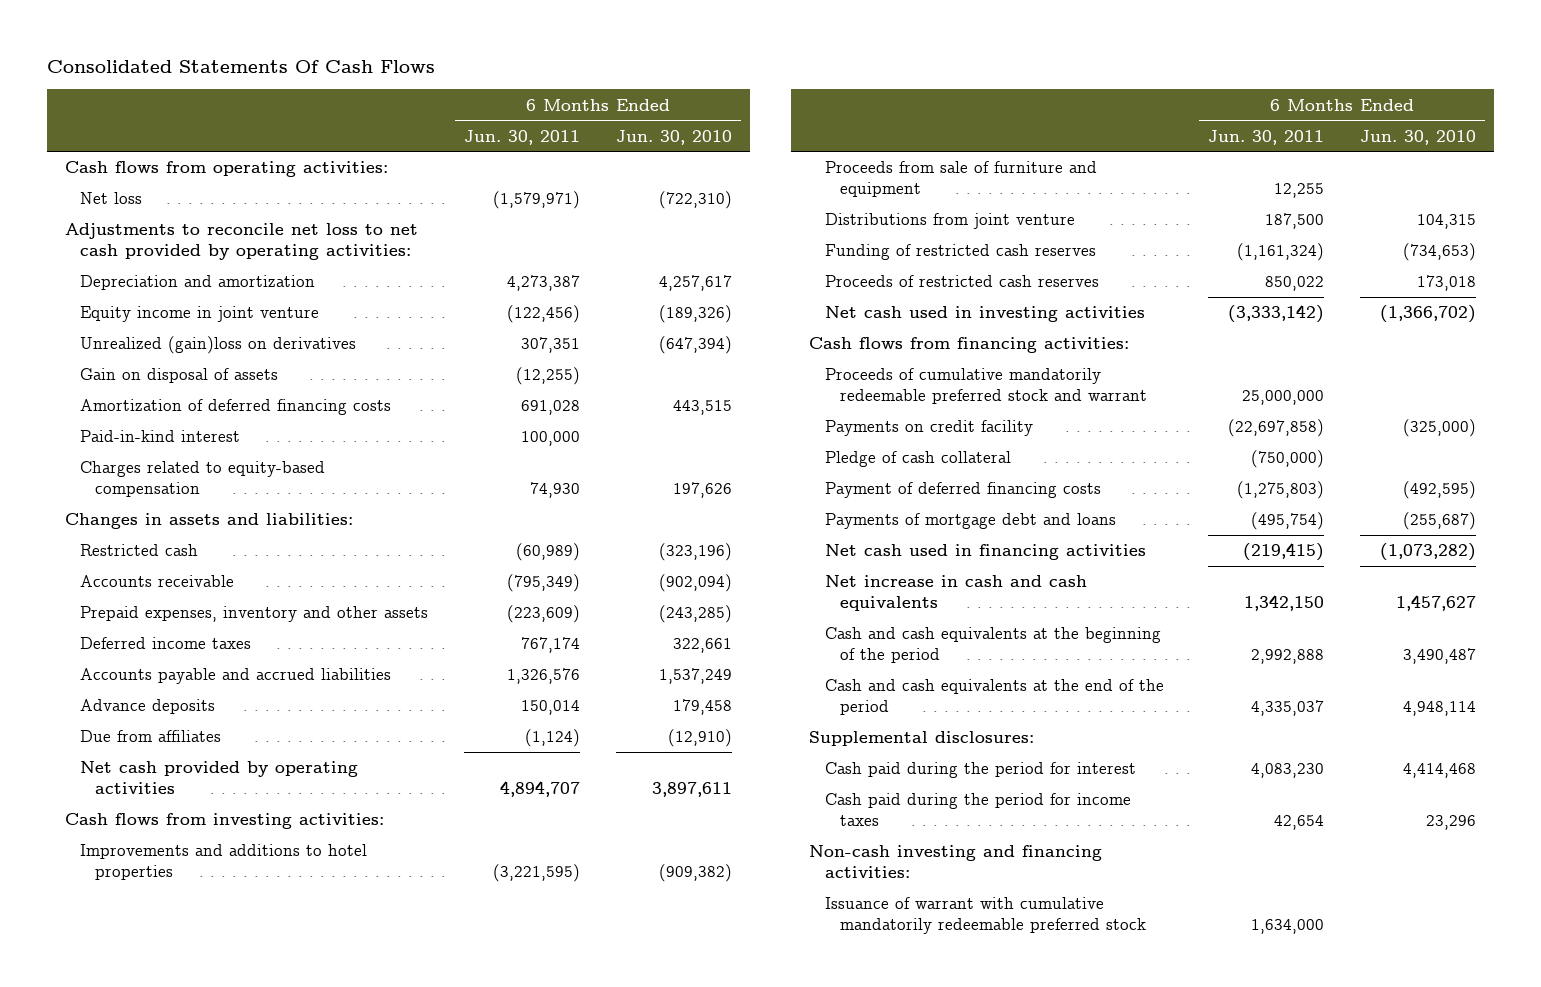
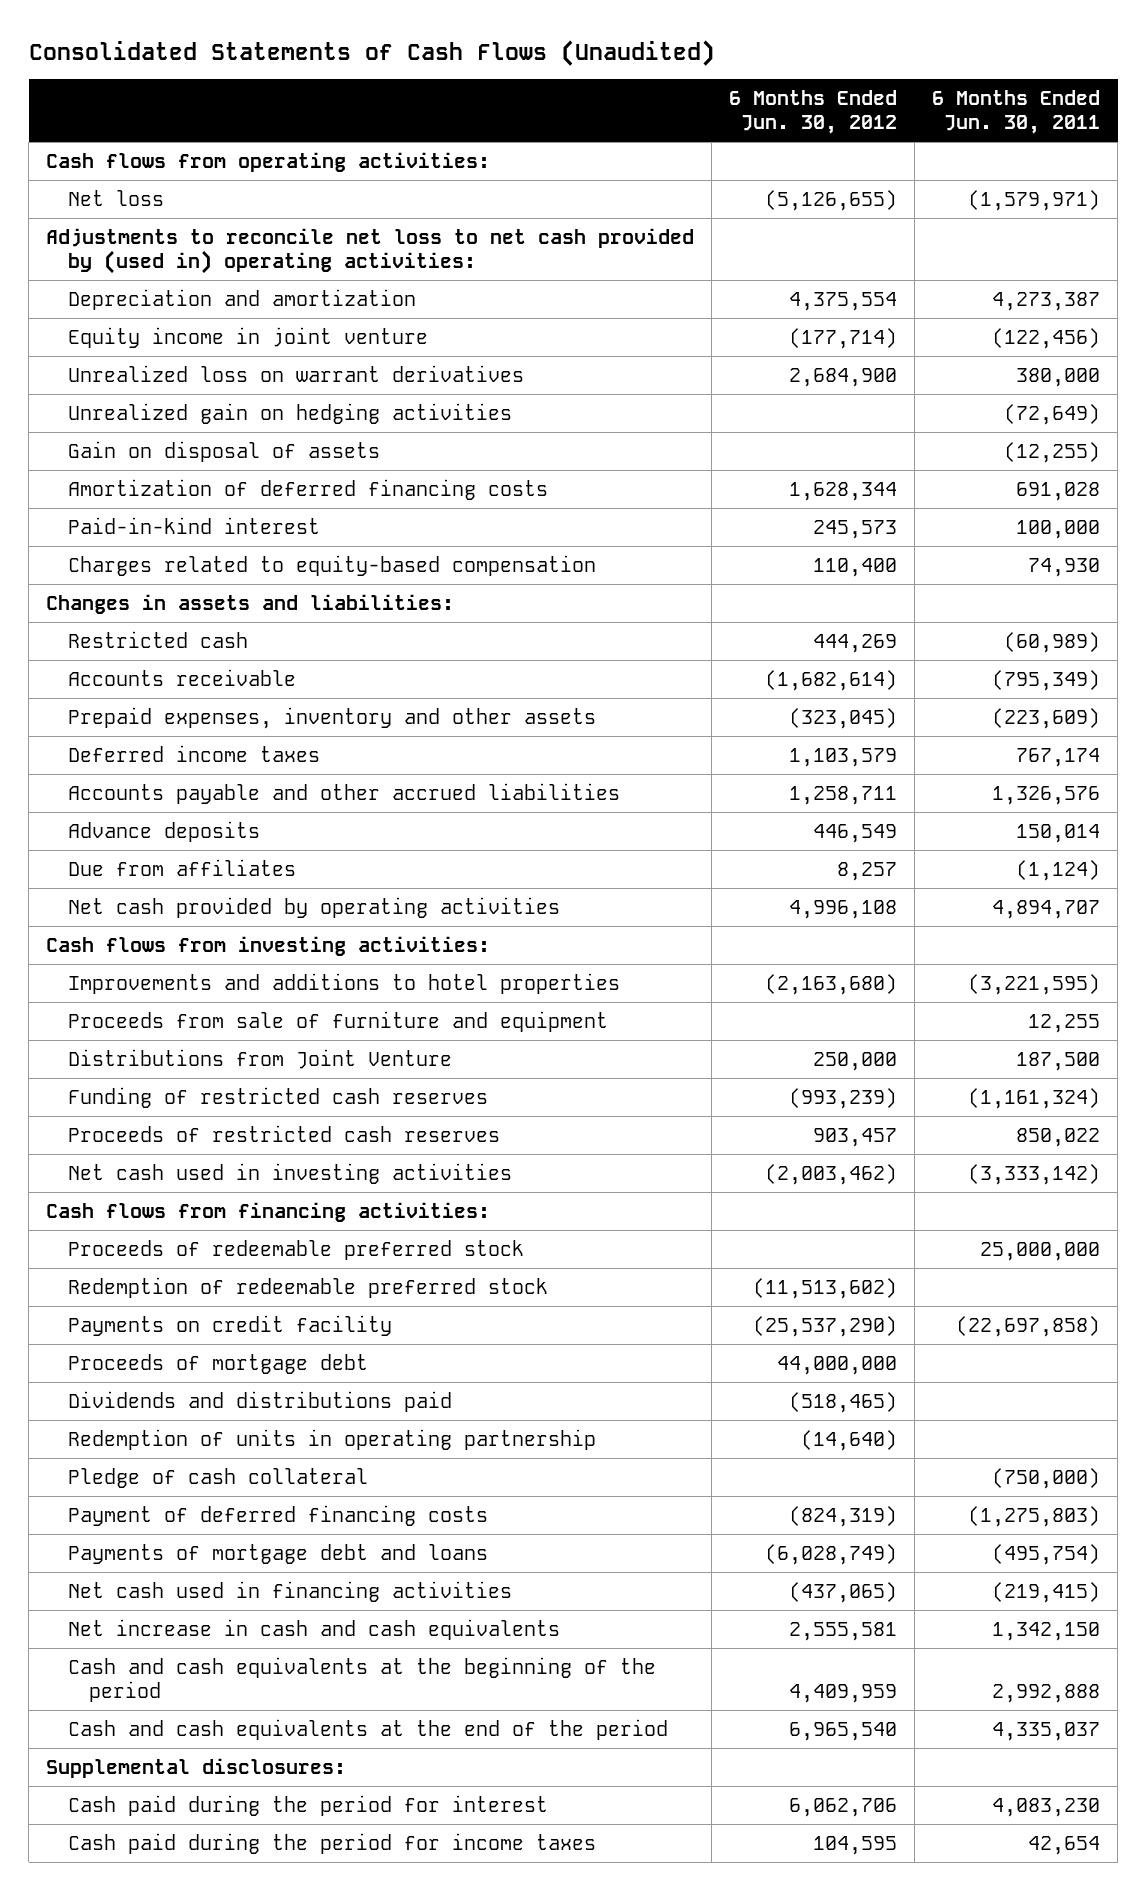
- Consolidated Statements Of Cash Flows
+ Consolidated Statements of Cash Flows (Unaudited)
- | 6 Months Ended Jun. 30, 2011 | 6 Months Ended Jun. 30, 2010
+ | 6 Months Ended Jun. 30, 2012 | 6 Months Ended Jun. 30, 2011
- Adjustments to reconcile net loss to net cash provided by operating activities:
+ Adjustments to reconcile net loss to net cash provided by (used in) operating activities:
- Unrealized (gain)loss on derivatives | 307,351 | (647,394)
+ Unrealized loss on warrant derivatives | 2,684,900 | 380,000
+ Unrealized gain on hedging activities | | (72,649)
- Accounts payable and accrued liabilities | 1,326,576 | 1,537,249
+ Accounts payable and other accrued liabilities | 1,258,711 | 1,326,576
- Distributions from joint venture | 187,500 | 104,315
+ Distributions from Joint Venture | 250,000 | 187,500
- Proceeds of cumulative mandatorily redeemable preferred stock and warrant | 25,000,000 |
+ Proceeds of redeemable preferred stock | | 25,000,000
+ Redemption of redeemable preferred stock | (11,513,602) |
+ Proceeds of mortgage debt | 44,000,000 |
+ Dividends and distributions paid | (518,465) |
+ Redemption of units in operating partnership | (14,640) |
- Non-cash investing and financing activities:
- Issuance of warrant with cumulative mandatorily redeemable preferred stock | 1,634,000 |

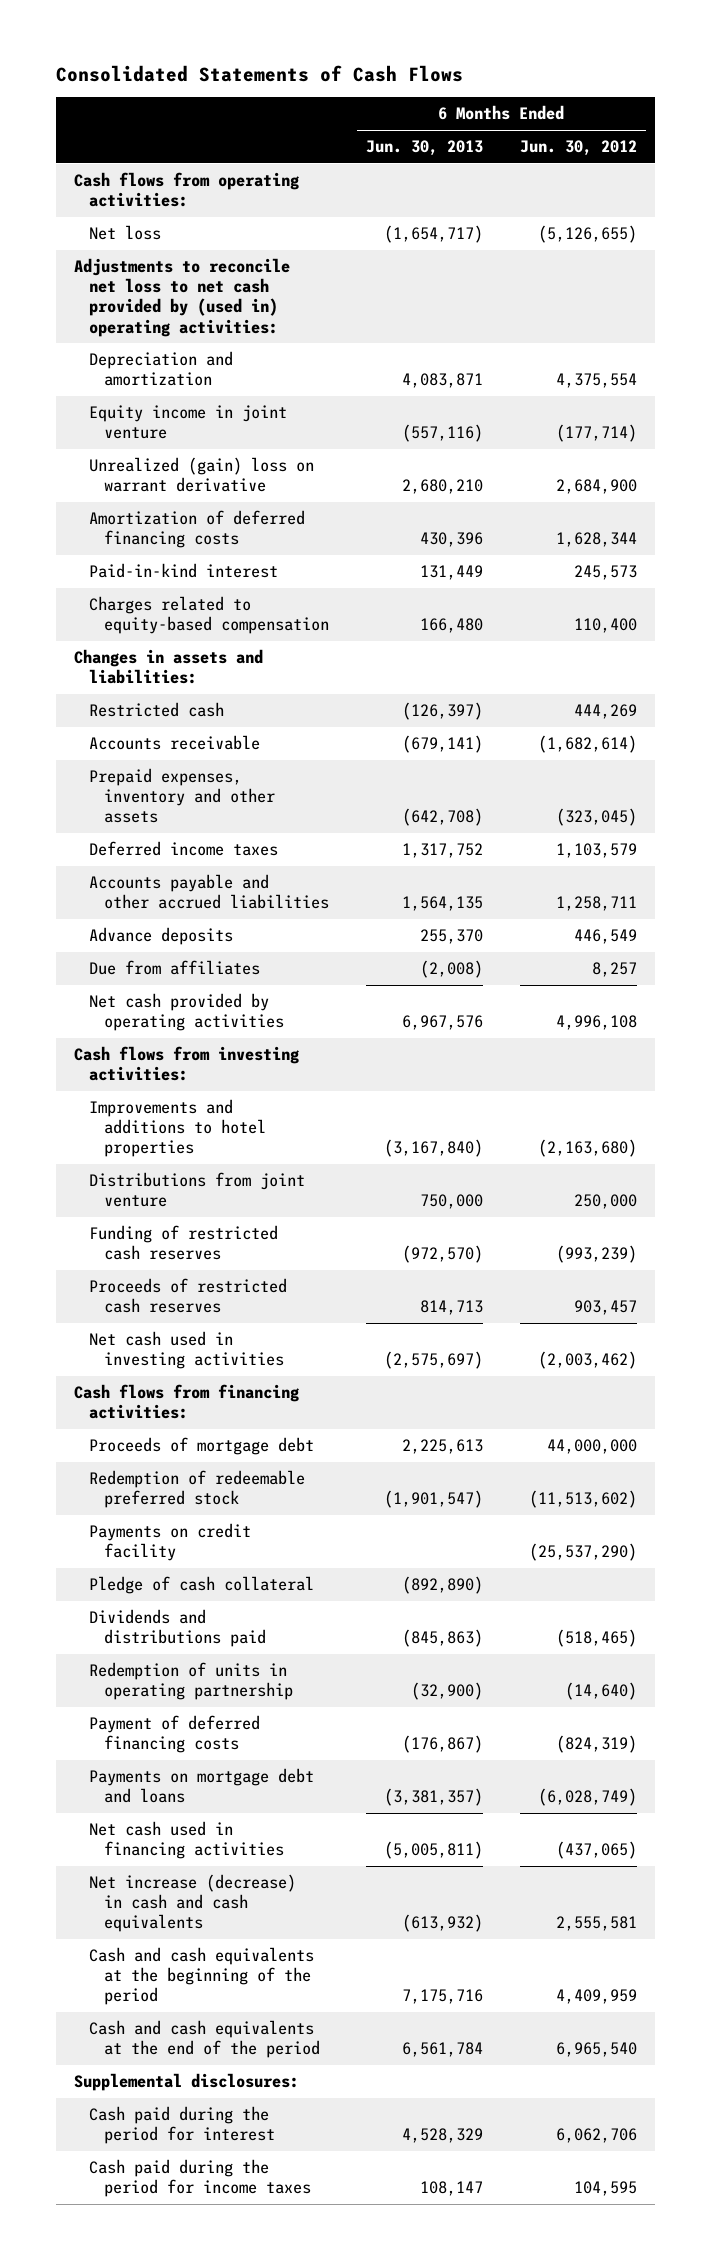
- Consolidated Statements of Cash Flows (Unaudited)
+ Consolidated Statements of Cash Flows
- | 6 Months Ended Jun. 30, 2012 | 6 Months Ended Jun. 30, 2011
+ | 6 Months Ended Jun. 30, 2013 | 6 Months Ended Jun. 30, 2012
- Unrealized loss on warrant derivatives | 2,684,900 | 380,000
- Unrealized gain on hedging activities | | (72,649)
- Gain on disposal of assets | | (12,255)
+ Unrealized (gain) loss on warrant derivative | 2,680,210 | 2,684,900
- Proceeds from sale of furniture and equipment | | 12,255
- Distributions from Joint Venture | 250,000 | 187,500
+ Distributions from joint venture | 750,000 | 250,000
- Proceeds of redeemable preferred stock | | 25,000,000
moved up: Proceeds of mortgage debt | 2,225,613 | 44,000,000
moved up: Pledge of cash collateral | (892,890) |
- Payments of mortgage debt and loans | (6,028,749) | (495,754)
+ Payments on mortgage debt and loans | (3,381,357) | (6,028,749)
- Net increase in cash and cash equivalents | 2,555,581 | 1,342,150
+ Net increase (decrease) in cash and cash equivalents | (613,932) | 2,555,581

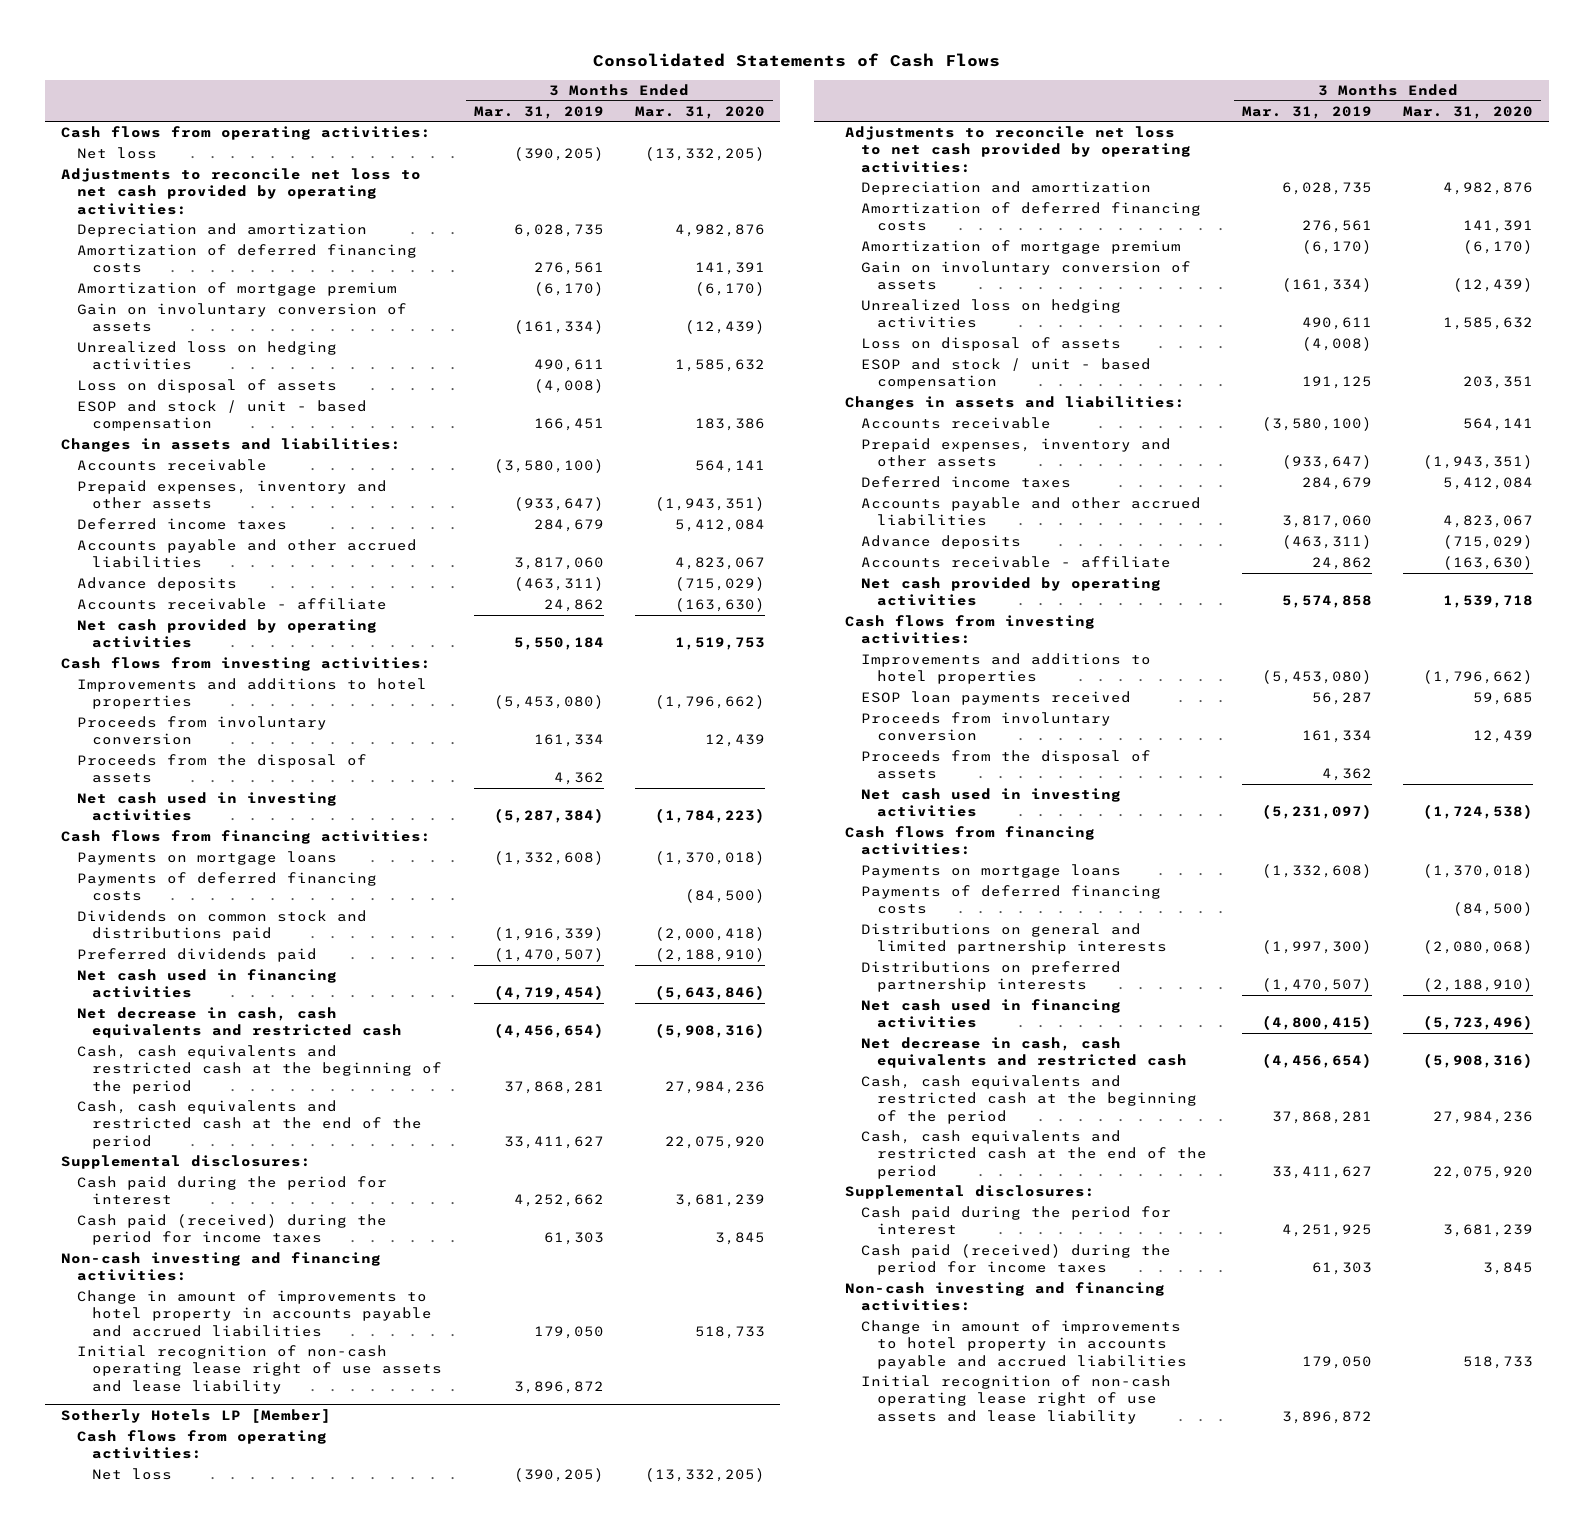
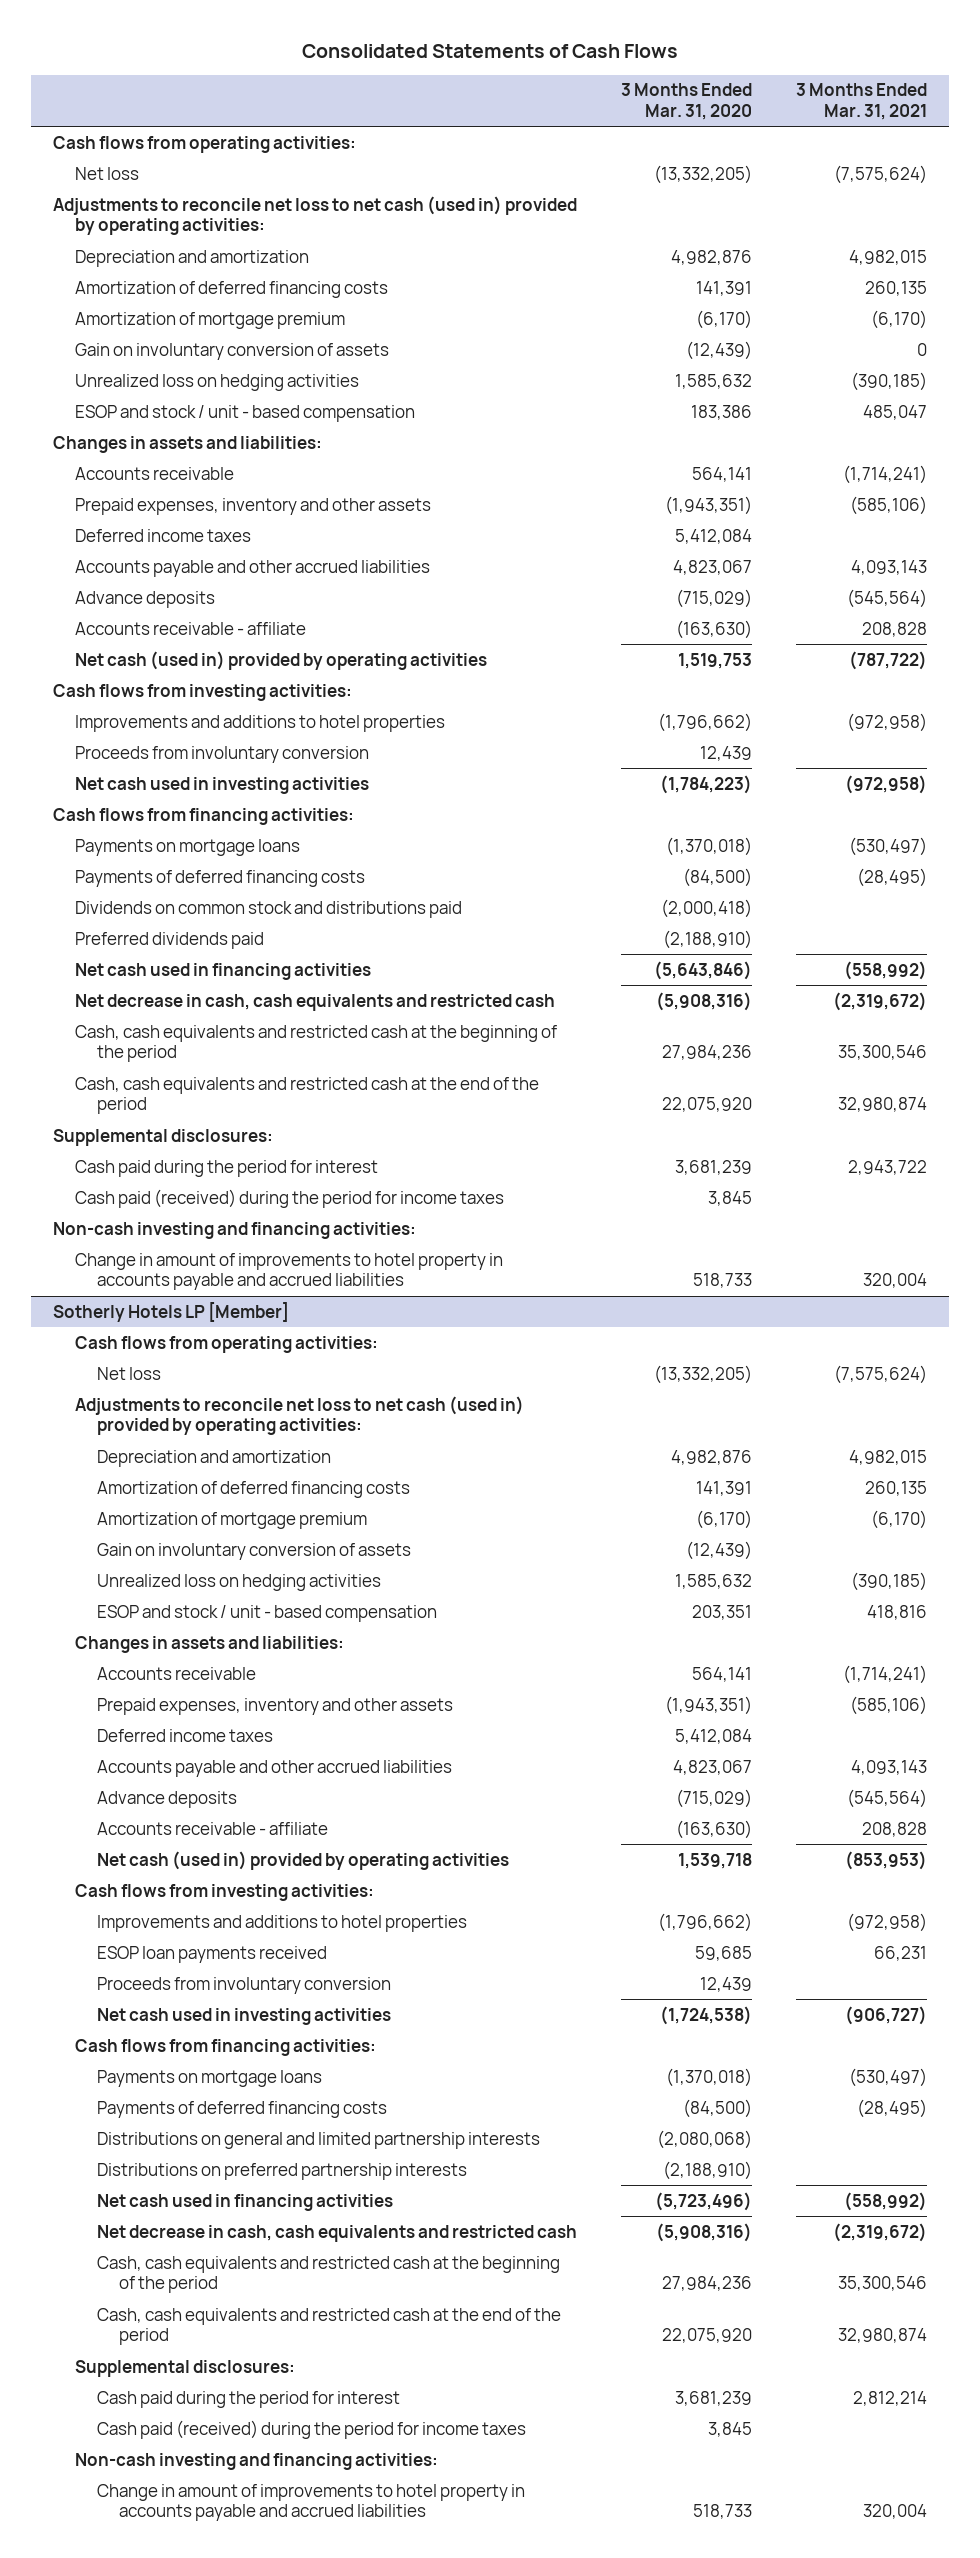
- | 3 Months Ended Mar. 31, 2019 | 3 Months Ended Mar. 31, 2020
+ | 3 Months Ended Mar. 31, 2020 | 3 Months Ended Mar. 31, 2021
- Adjustments to reconcile net loss to net cash provided by operating activities:
+ Adjustments to reconcile net loss to net cash (used in) provided by operating activities:
- Loss on disposal of assets | (4,008) |
- Net cash provided by operating activities | 5,550,184 | 1,519,753
+ Net cash (used in) provided by operating activities | 1,519,753 | (787,722)
- Proceeds from the disposal of assets | 4,362 |
- Initial recognition of non-cash operating lease right of use assets and lease liability | 3,896,872 |
@ Sotherly Hotels LP [Member]
- Adjustments to reconcile net loss to net cash provided by operating activities:
+ Adjustments to reconcile net loss to net cash (used in) provided by operating activities:
- Loss on disposal of assets | (4,008) |
- Net cash provided by operating activities | 5,574,858 | 1,539,718
+ Net cash (used in) provided by operating activities | 1,539,718 | (853,953)
- Proceeds from the disposal of assets | 4,362 |
- Initial recognition of non-cash operating lease right of use assets and lease liability | 3,896,872 |

